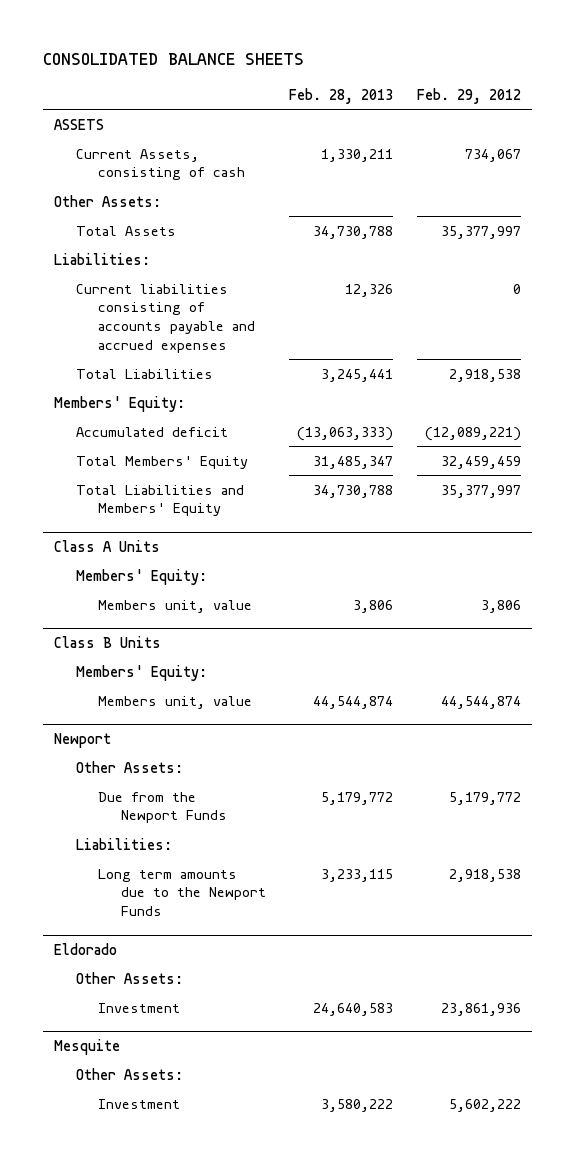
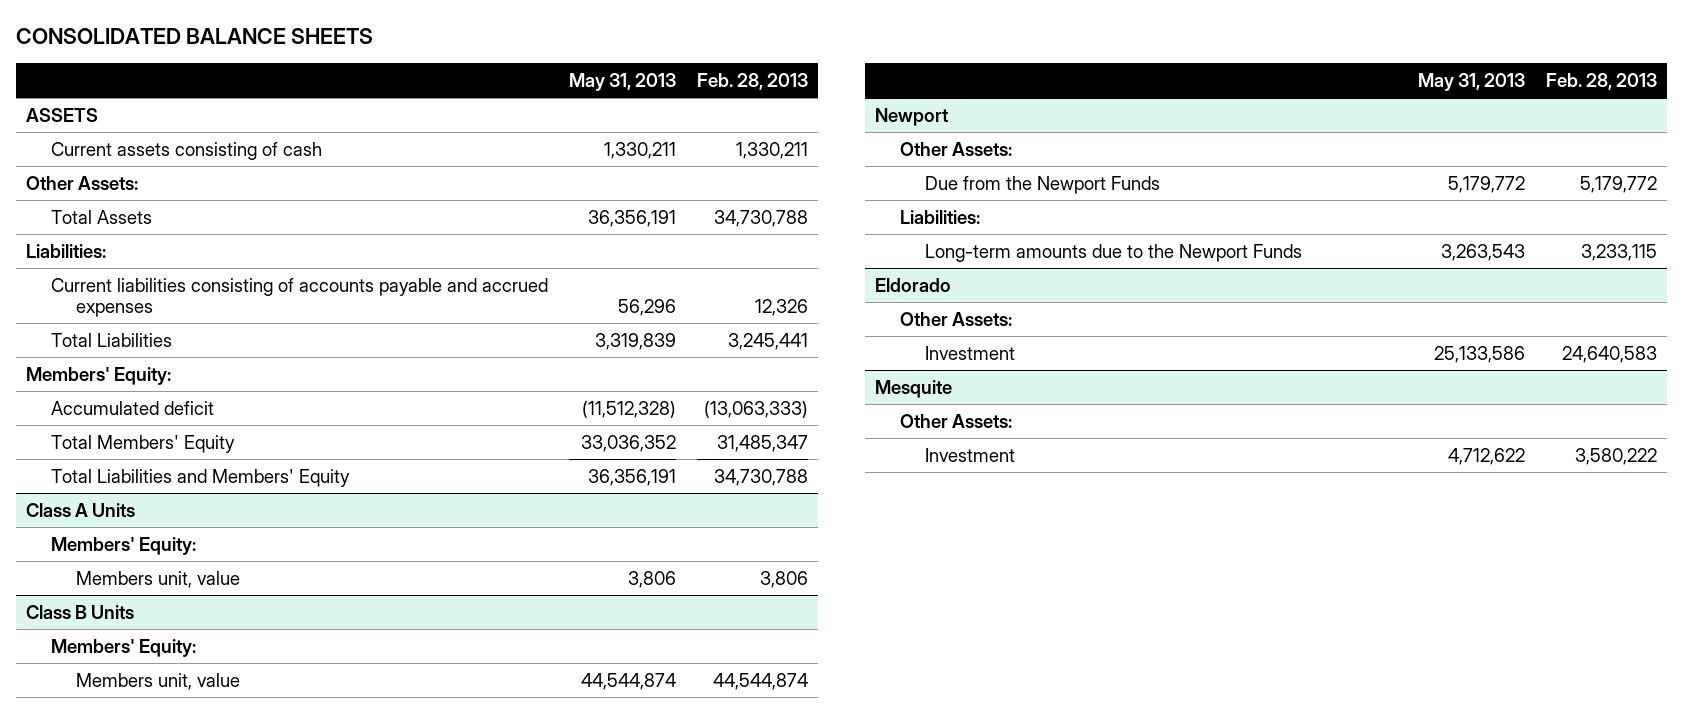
- | Feb. 28, 2013 | Feb. 29, 2012
+ | May 31, 2013 | Feb. 28, 2013
- Current Assets, consisting of cash | 1,330,211 | 734,067
+ Current assets consisting of cash | 1,330,211 | 1,330,211
@ Newport
- Long term amounts due to the Newport Funds | 3,233,115 | 2,918,538
+ Long-term amounts due to the Newport Funds | 3,263,543 | 3,233,115

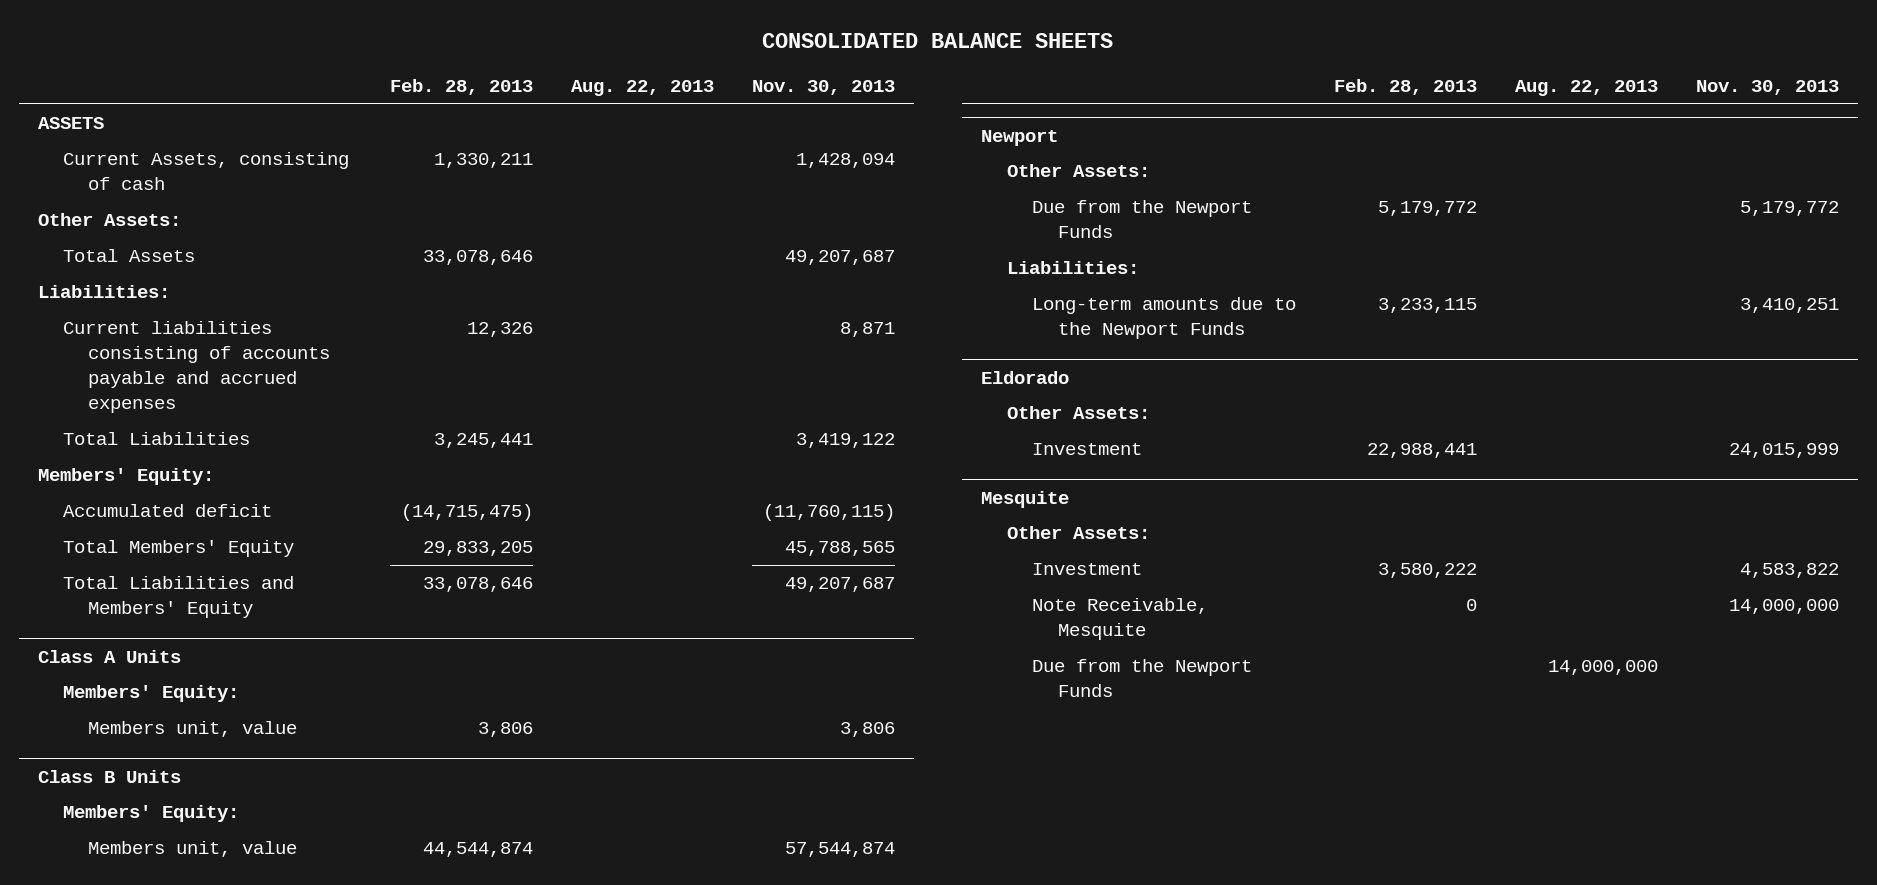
- | May 31, 2013 | Feb. 28, 2013
+ | Feb. 28, 2013 | Aug. 22, 2013 | Nov. 30, 2013
- Current assets consisting of cash | 1,330,211 | 1,330,211
+ Current Assets, consisting of cash | 1,330,211 | | 1,428,094
- Total Assets | 36,356,191 | 34,730,788
+ Total Assets | 33,078,646 | | 49,207,687
- Accumulated deficit | (11,512,328) | (13,063,333)
- Total Members' Equity | 33,036,352 | 31,485,347
- Total Liabilities and Members' Equity | 36,356,191 | 34,730,788
+ Accumulated deficit | (14,715,475) | | (11,760,115)
+ Total Members' Equity | 29,833,205 | | 45,788,565
+ Total Liabilities and Members' Equity | 33,078,646 | | 49,207,687
@ Eldorado
- Investment | 25,133,586 | 24,640,583
+ Investment | 22,988,441 | | 24,015,999
@ Mesquite
+ Note Receivable, Mesquite | 0 | | 14,000,000
+ Due from the Newport Funds | | 14,000,000 |

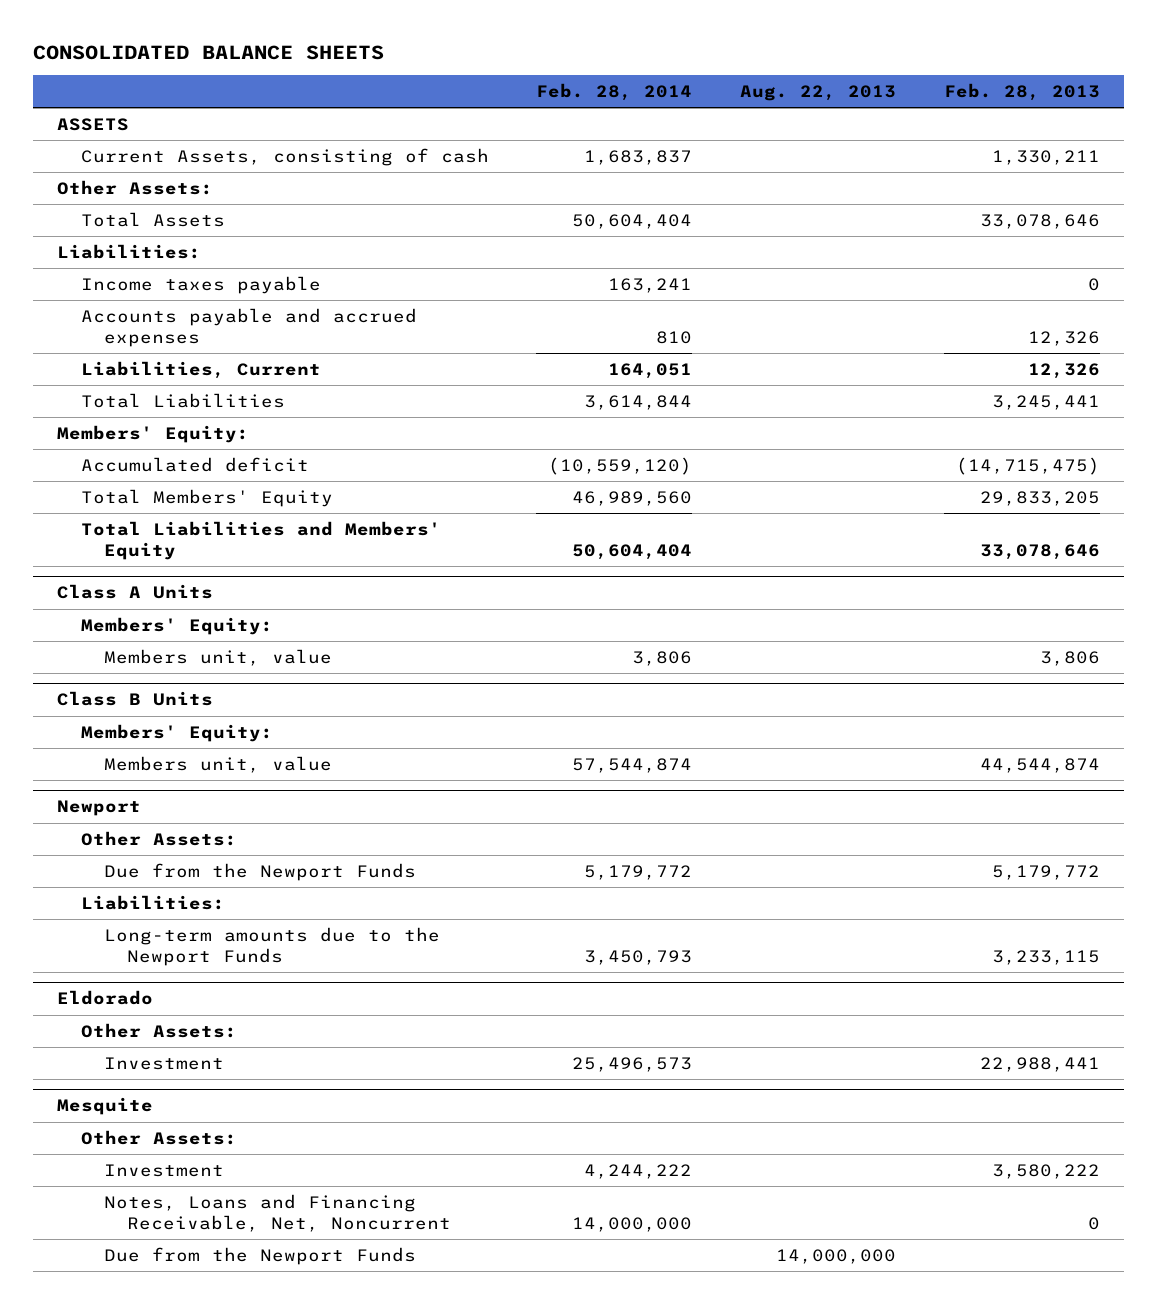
- | Feb. 28, 2013 | Aug. 22, 2013 | Nov. 30, 2013
+ | Feb. 28, 2014 | Aug. 22, 2013 | Feb. 28, 2013
- Current liabilities consisting of accounts payable and accrued expenses | 12,326 | | 8,871
+ Income taxes payable | 163,241 | | 0
+ Accounts payable and accrued expenses | 810 | | 12,326
+ Liabilities, Current | 164,051 | | 12,326
@ Mesquite
- Note Receivable, Mesquite | 0 | | 14,000,000
+ Notes, Loans and Financing Receivable, Net, Noncurrent | 14,000,000 | | 0

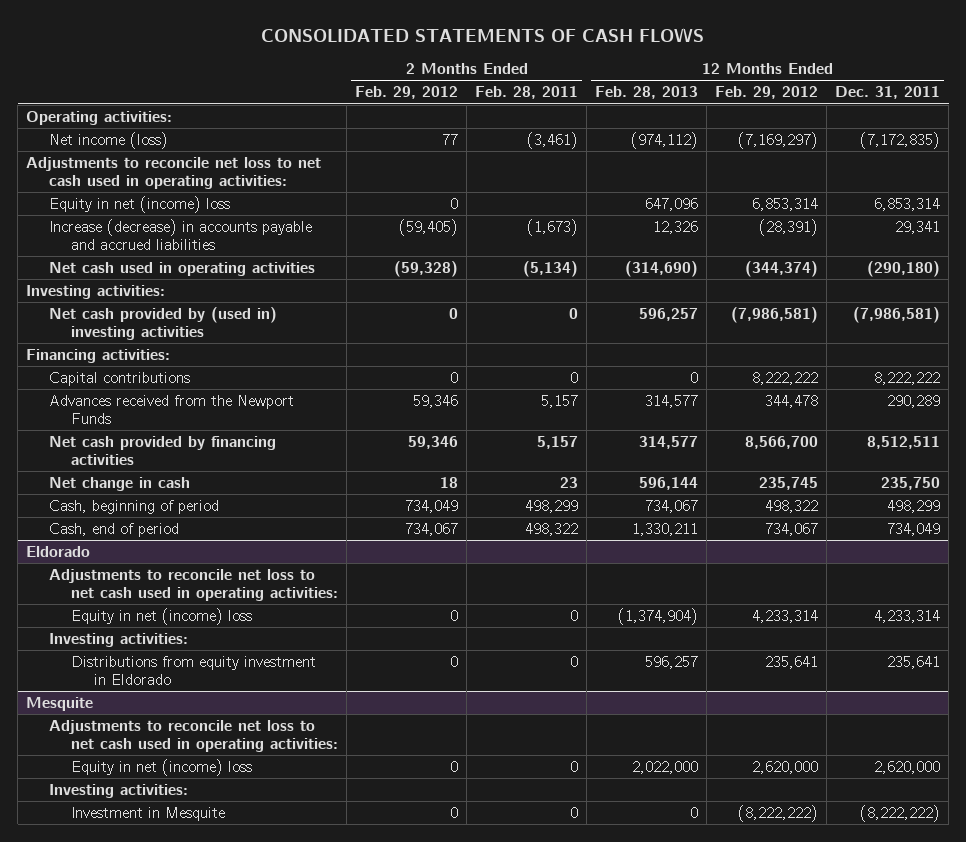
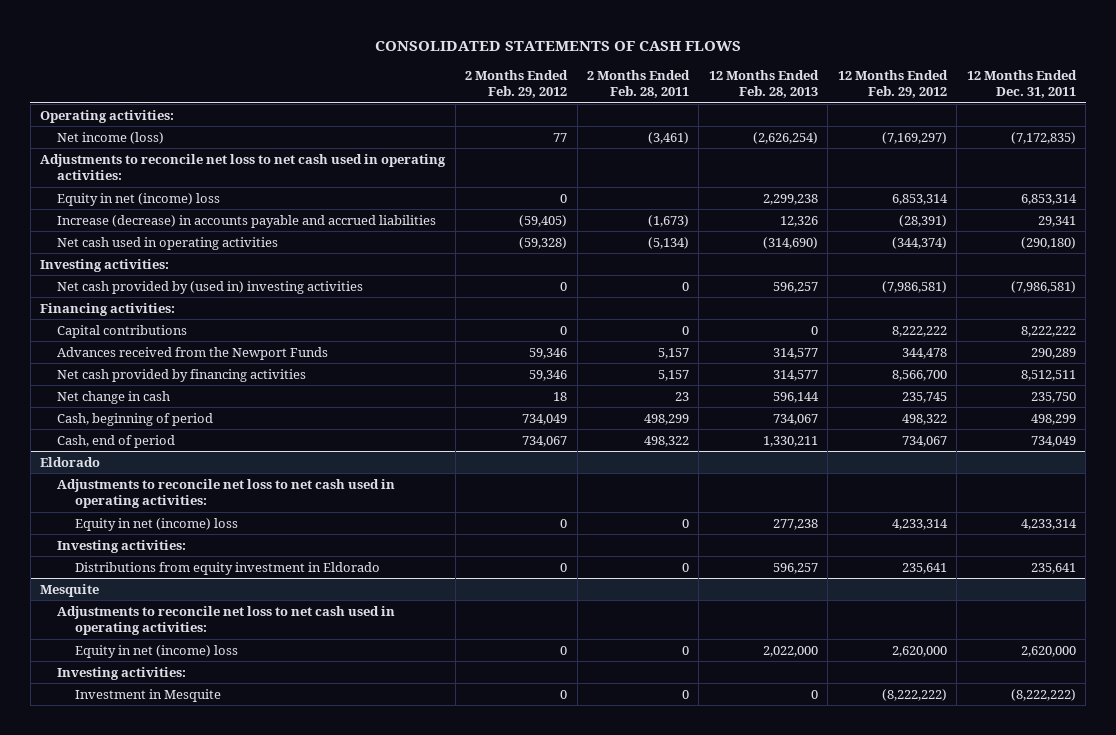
- Net income (loss) | 77 | (3,461) | (974,112) | (7,169,297) | (7,172,835)
+ Net income (loss) | 77 | (3,461) | (2,626,254) | (7,169,297) | (7,172,835)
- Equity in net (income) loss | 0 | | 647,096 | 6,853,314 | 6,853,314
+ Equity in net (income) loss | 0 | | 2,299,238 | 6,853,314 | 6,853,314
@ Eldorado
- Equity in net (income) loss | 0 | 0 | (1,374,904) | 4,233,314 | 4,233,314
+ Equity in net (income) loss | 0 | 0 | 277,238 | 4,233,314 | 4,233,314

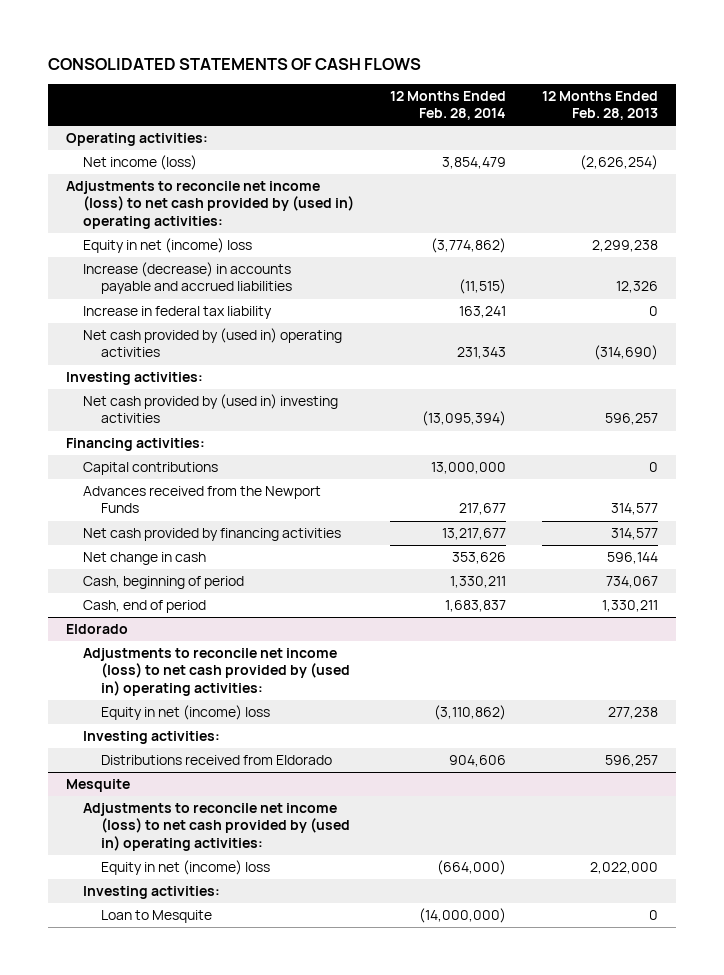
- | 2 Months Ended Feb. 29, 2012 | 2 Months Ended Feb. 28, 2011 | 12 Months Ended Feb. 28, 2013 | 12 Months Ended Feb. 29, 2012 | 12 Months Ended Dec. 31, 2011
+ | 12 Months Ended Feb. 28, 2014 | 12 Months Ended Feb. 28, 2013
- Adjustments to reconcile net loss to net cash used in operating activities:
+ Adjustments to reconcile net income (loss) to net cash provided by (used in) operating activities:
- Net cash used in operating activities | (59,328) | (5,134) | (314,690) | (344,374) | (290,180)
+ Increase in federal tax liability | 163,241 | 0
+ Net cash provided by (used in) operating activities | 231,343 | (314,690)
@ Eldorado
- Adjustments to reconcile net loss to net cash used in operating activities:
+ Adjustments to reconcile net income (loss) to net cash provided by (used in) operating activities:
- Distributions from equity investment in Eldorado | 0 | 0 | 596,257 | 235,641 | 235,641
+ Distributions received from Eldorado | 904,606 | 596,257
@ Mesquite
- Adjustments to reconcile net loss to net cash used in operating activities:
+ Adjustments to reconcile net income (loss) to net cash provided by (used in) operating activities:
- Investment in Mesquite | 0 | 0 | 0 | (8,222,222) | (8,222,222)
+ Loan to Mesquite | (14,000,000) | 0

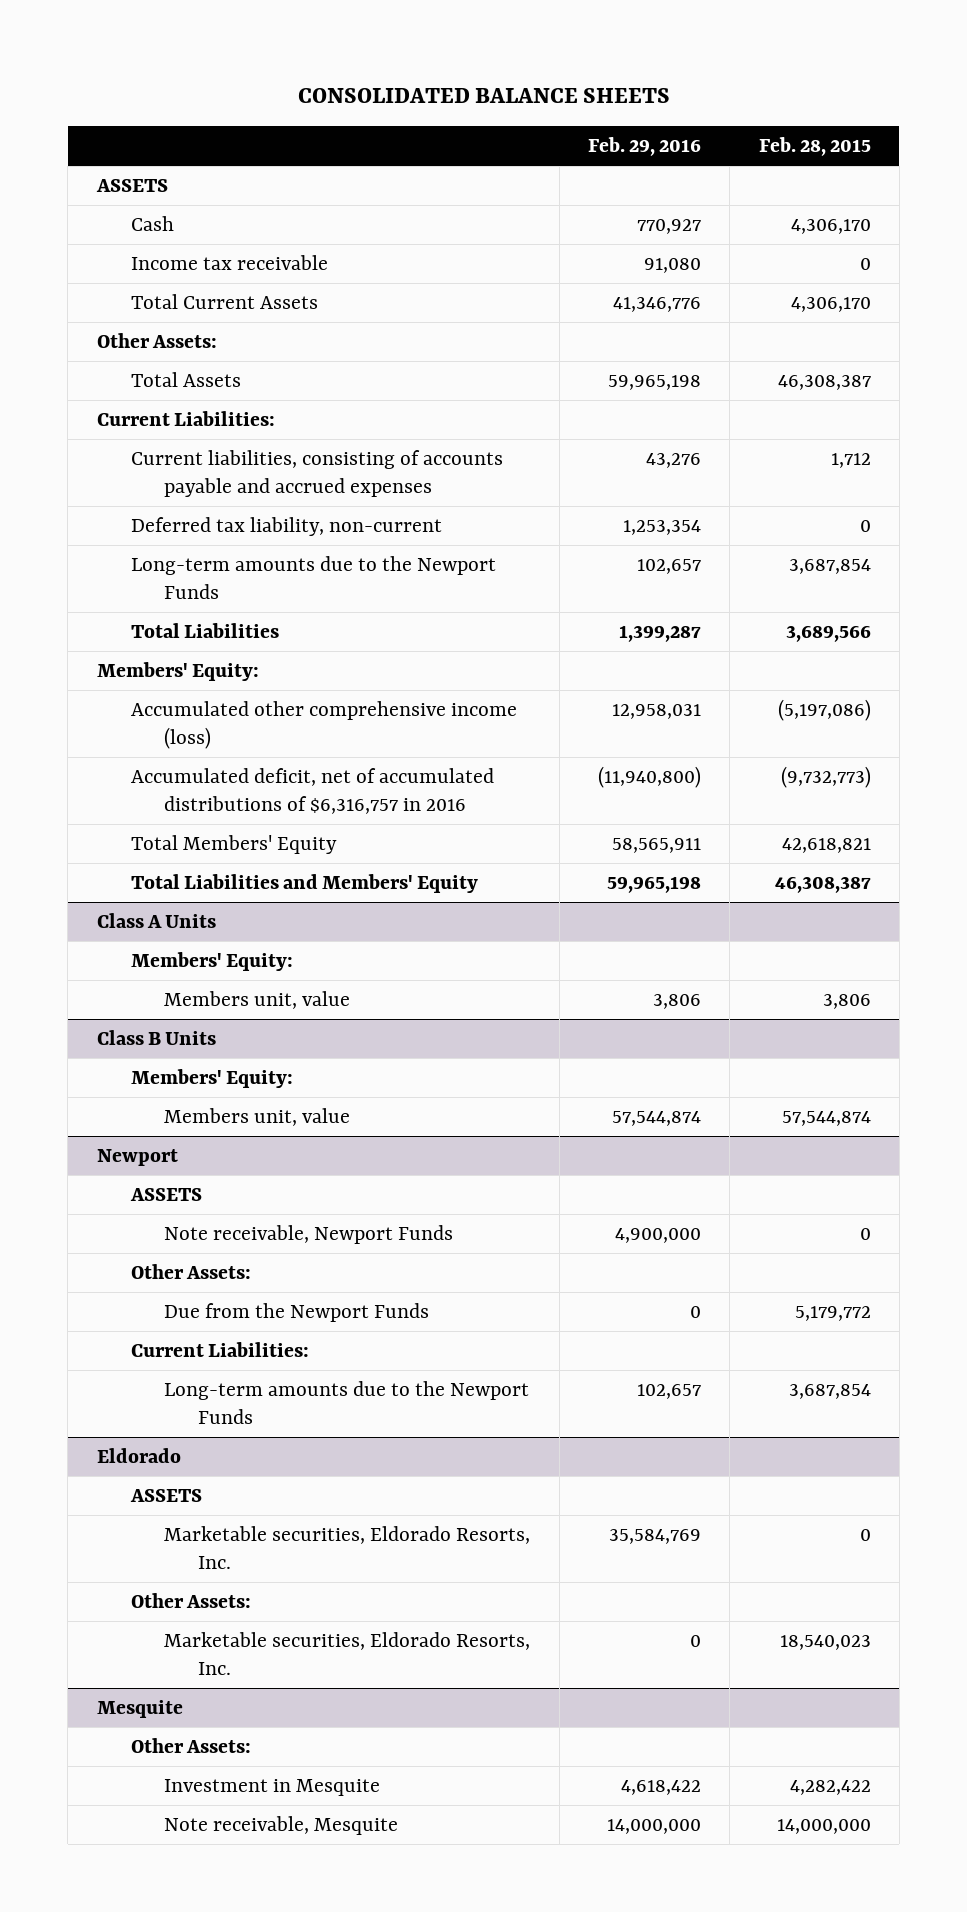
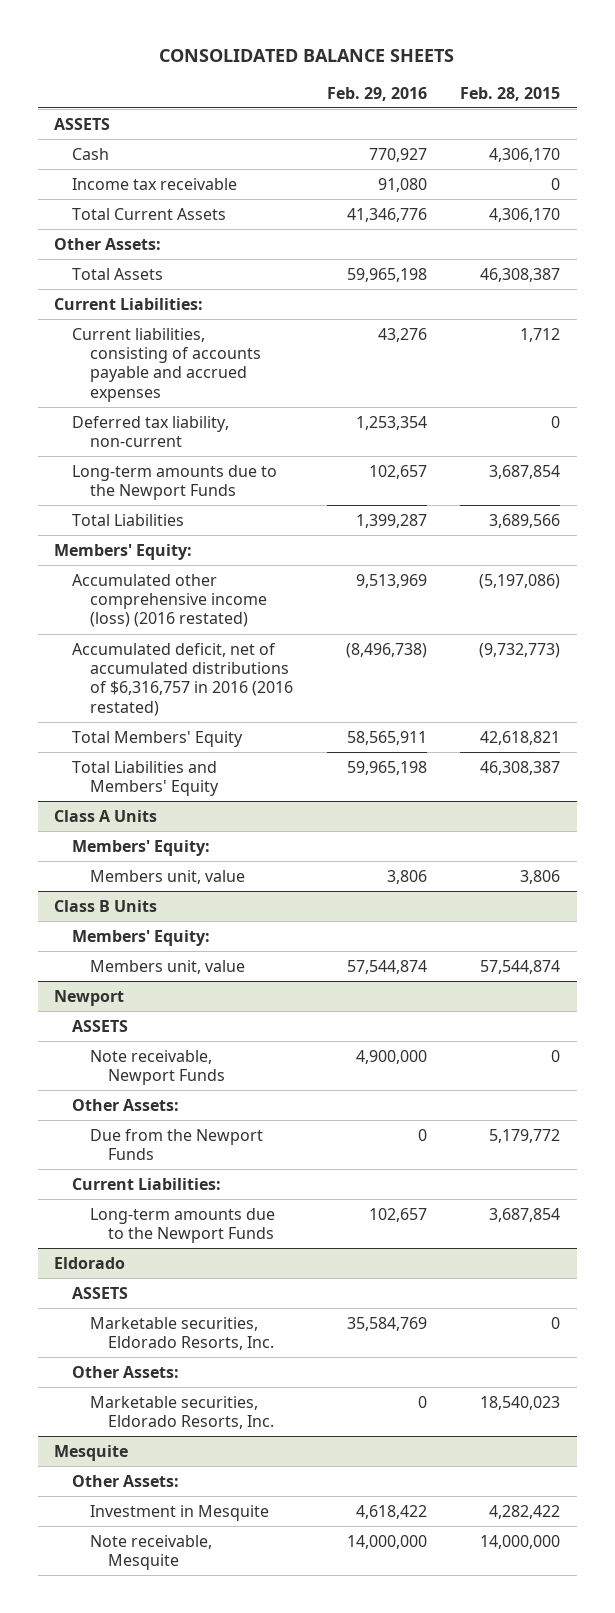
- Accumulated other comprehensive income (loss) | 12,958,031 | (5,197,086)
- Accumulated deficit, net of accumulated distributions of $6,316,757 in 2016 | (11,940,800) | (9,732,773)
+ Accumulated other comprehensive income (loss) (2016 restated) | 9,513,969 | (5,197,086)
+ Accumulated deficit, net of accumulated distributions of $6,316,757 in 2016 (2016 restated) | (8,496,738) | (9,732,773)

